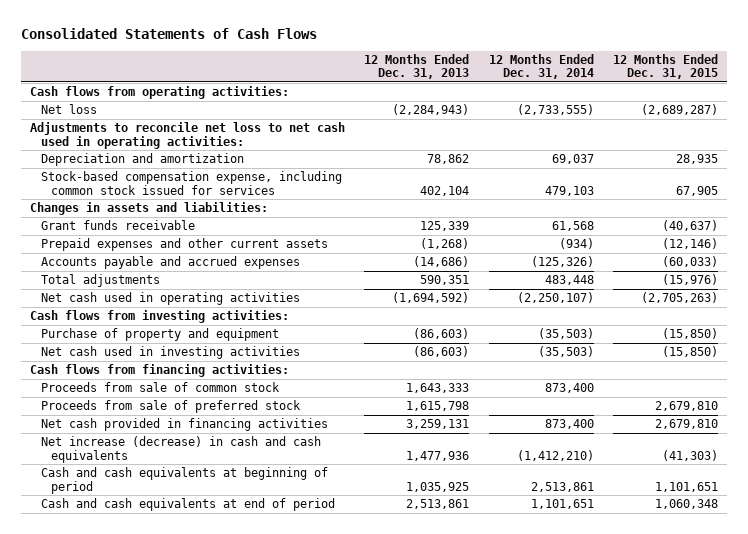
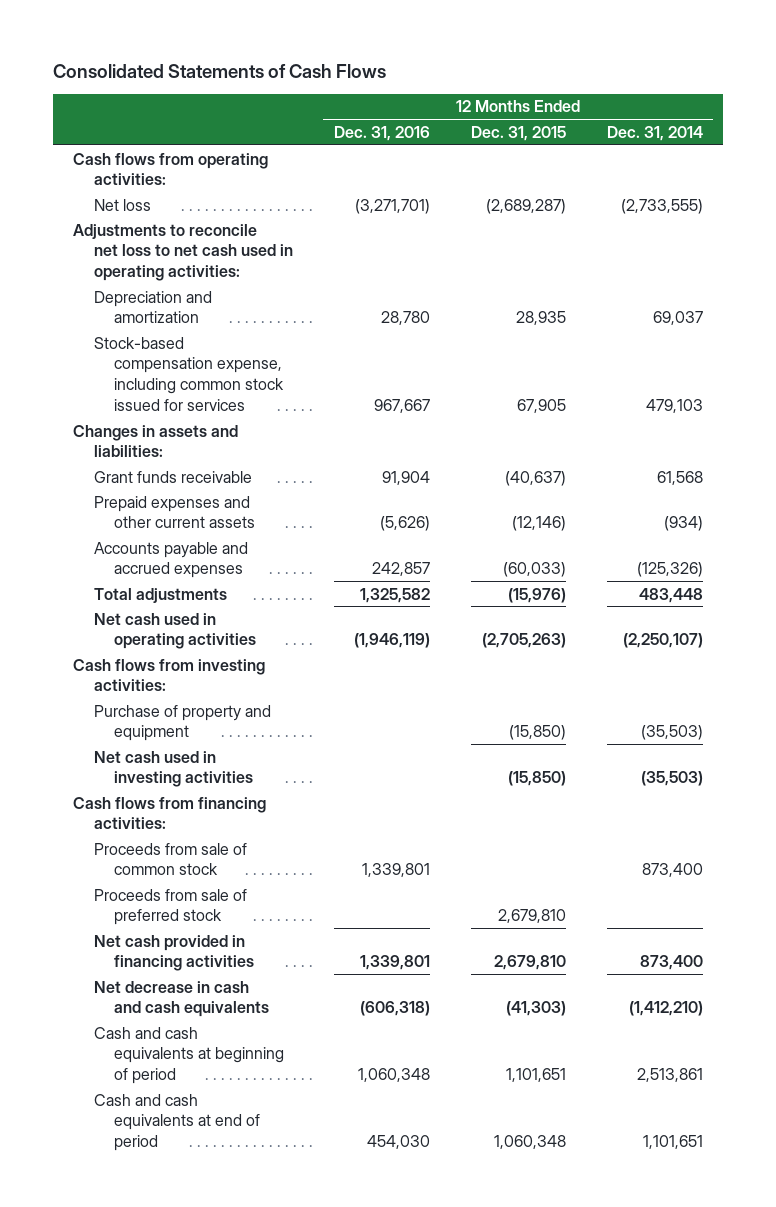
- | 12 Months Ended Dec. 31, 2013 | 12 Months Ended Dec. 31, 2014 | 12 Months Ended Dec. 31, 2015
+ | 12 Months Ended Dec. 31, 2016 | 12 Months Ended Dec. 31, 2015 | 12 Months Ended Dec. 31, 2014
- Net increase (decrease) in cash and cash equivalents | 1,477,936 | (1,412,210) | (41,303)
+ Net decrease in cash and cash equivalents | (606,318) | (41,303) | (1,412,210)

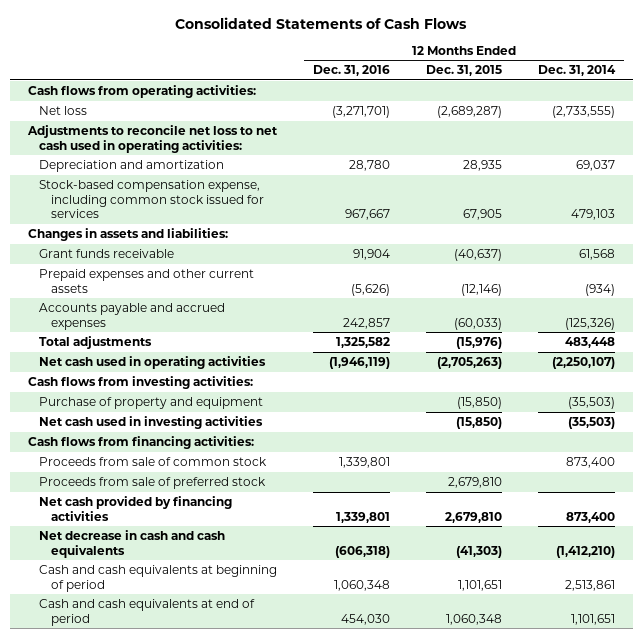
- Net cash provided in financing activities | 1,339,801 | 2,679,810 | 873,400
+ Net cash provided by financing activities | 1,339,801 | 2,679,810 | 873,400

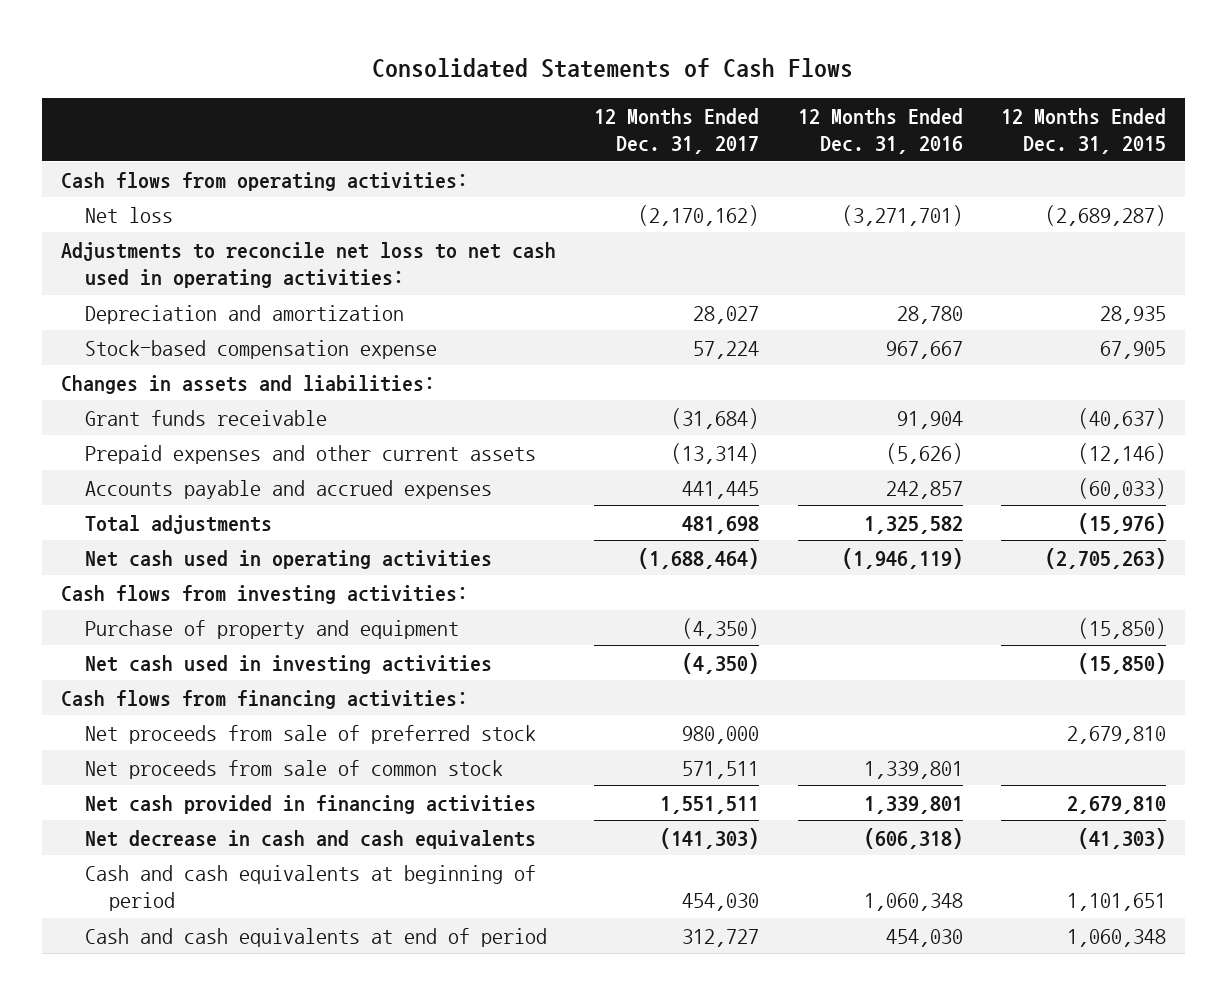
- | 12 Months Ended Dec. 31, 2016 | 12 Months Ended Dec. 31, 2015 | 12 Months Ended Dec. 31, 2014
+ | 12 Months Ended Dec. 31, 2017 | 12 Months Ended Dec. 31, 2016 | 12 Months Ended Dec. 31, 2015
- Stock-based compensation expense, including common stock issued for services | 967,667 | 67,905 | 479,103
+ Stock-based compensation expense | 57,224 | 967,667 | 67,905
- Proceeds from sale of common stock | 1,339,801 | | 873,400
- Proceeds from sale of preferred stock | | 2,679,810 |
- Net cash provided by financing activities | 1,339,801 | 2,679,810 | 873,400
+ Net proceeds from sale of preferred stock | 980,000 | | 2,679,810
+ Net proceeds from sale of common stock | 571,511 | 1,339,801 |
+ Net cash provided in financing activities | 1,551,511 | 1,339,801 | 2,679,810

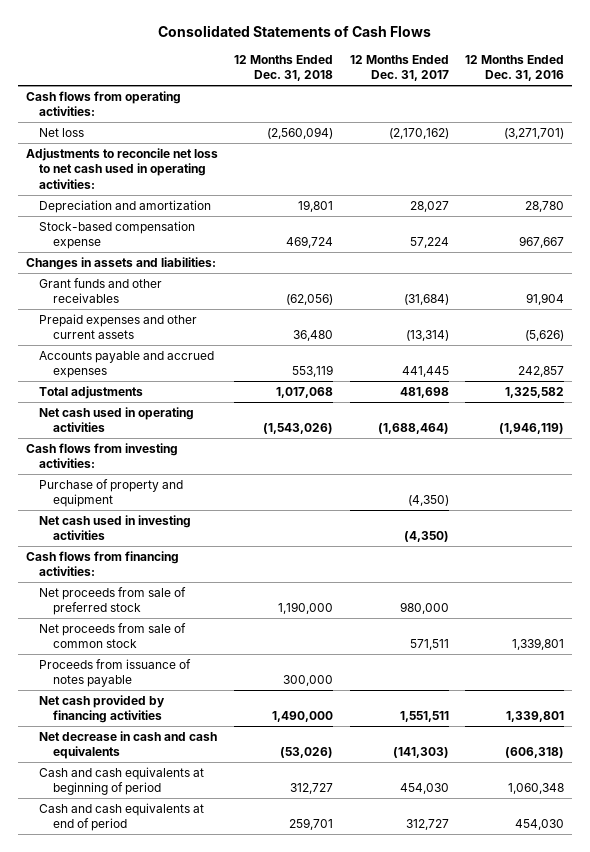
- | 12 Months Ended Dec. 31, 2017 | 12 Months Ended Dec. 31, 2016 | 12 Months Ended Dec. 31, 2015
+ | 12 Months Ended Dec. 31, 2018 | 12 Months Ended Dec. 31, 2017 | 12 Months Ended Dec. 31, 2016
- Grant funds receivable | (31,684) | 91,904 | (40,637)
+ Grant funds and other receivables | (62,056) | (31,684) | 91,904
- Net cash provided in financing activities | 1,551,511 | 1,339,801 | 2,679,810
+ Proceeds from issuance of notes payable | 300,000 | |
+ Net cash provided by financing activities | 1,490,000 | 1,551,511 | 1,339,801

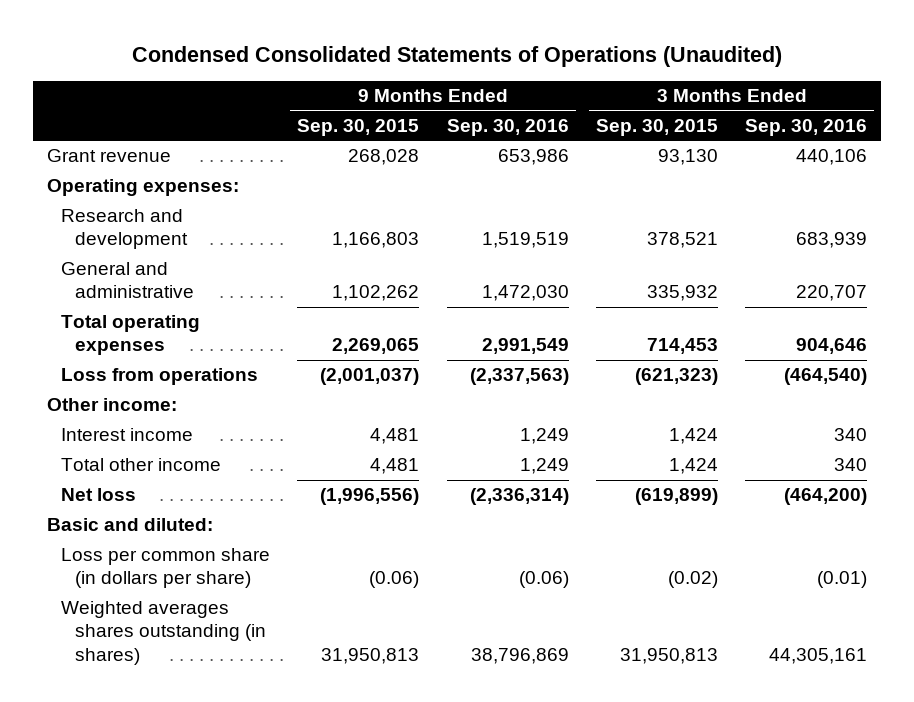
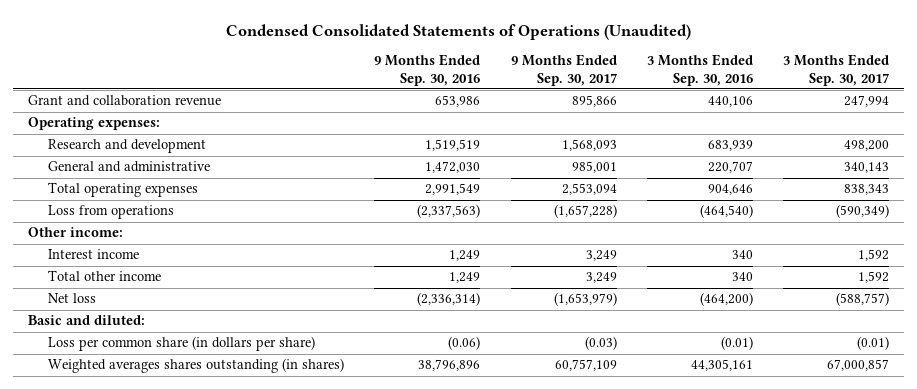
- | 9 Months Ended Sep. 30, 2015 | 9 Months Ended Sep. 30, 2016 | 3 Months Ended Sep. 30, 2015 | 3 Months Ended Sep. 30, 2016
+ | 9 Months Ended Sep. 30, 2016 | 9 Months Ended Sep. 30, 2017 | 3 Months Ended Sep. 30, 2016 | 3 Months Ended Sep. 30, 2017
- Grant revenue | 268,028 | 653,986 | 93,130 | 440,106
+ Grant and collaboration revenue | 653,986 | 895,866 | 440,106 | 247,994
- Weighted averages shares outstanding (in shares) | 31,950,813 | 38,796,869 | 31,950,813 | 44,305,161
+ Weighted averages shares outstanding (in shares) | 38,796,896 | 60,757,109 | 44,305,161 | 67,000,857

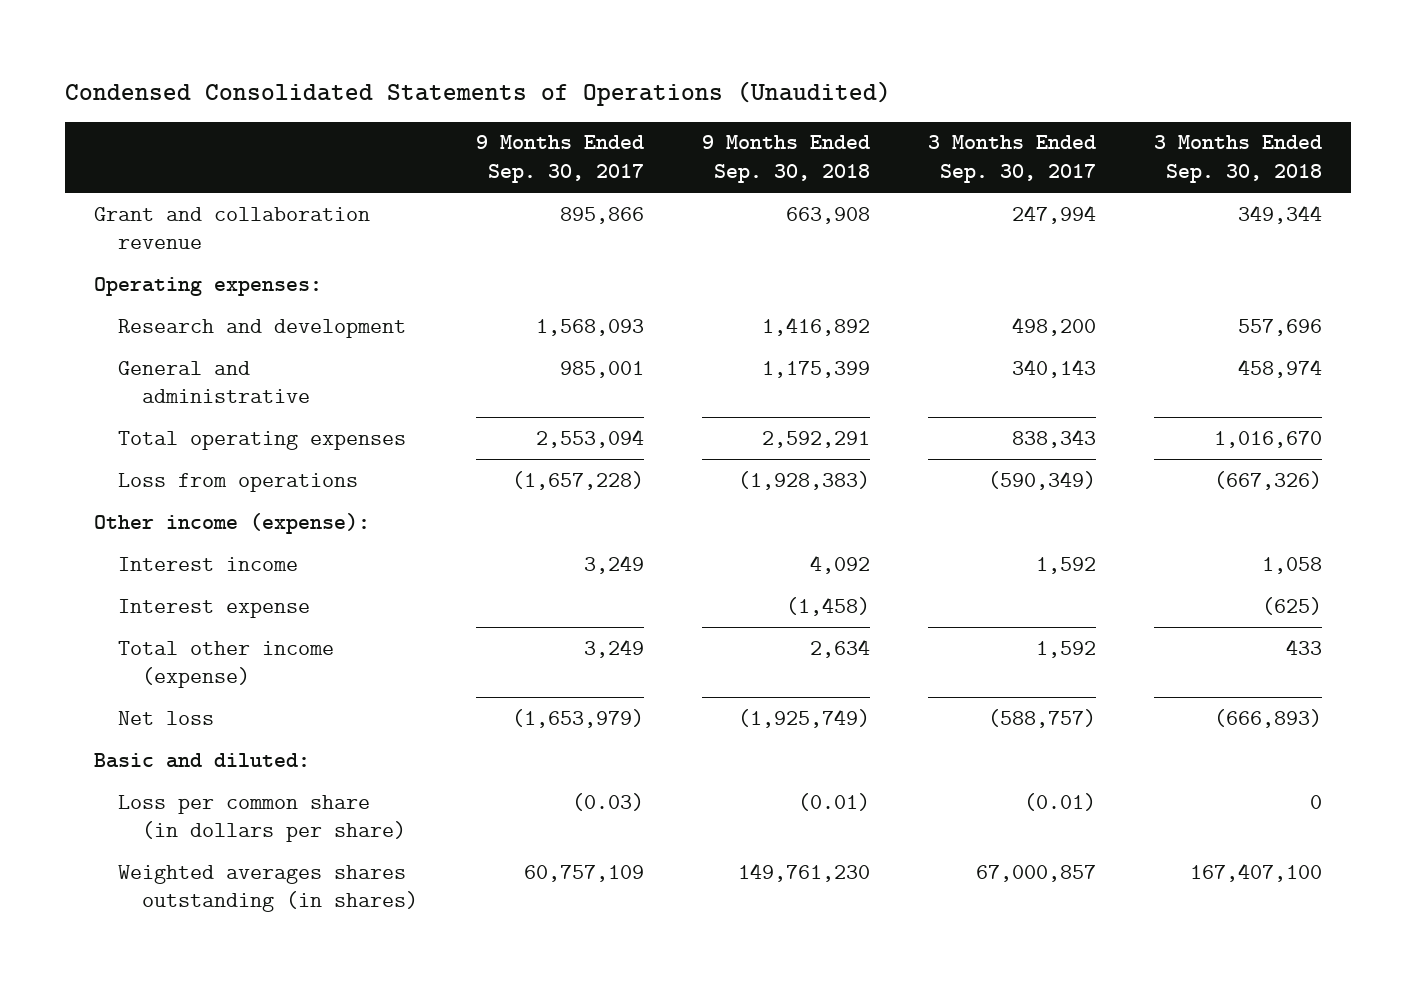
- | 9 Months Ended Sep. 30, 2016 | 9 Months Ended Sep. 30, 2017 | 3 Months Ended Sep. 30, 2016 | 3 Months Ended Sep. 30, 2017
+ | 9 Months Ended Sep. 30, 2017 | 9 Months Ended Sep. 30, 2018 | 3 Months Ended Sep. 30, 2017 | 3 Months Ended Sep. 30, 2018
- Other income:
+ Other income (expense):
- Total other income | 1,249 | 3,249 | 340 | 1,592
+ Interest expense | | (1,458) | | (625)
+ Total other income (expense) | 3,249 | 2,634 | 1,592 | 433

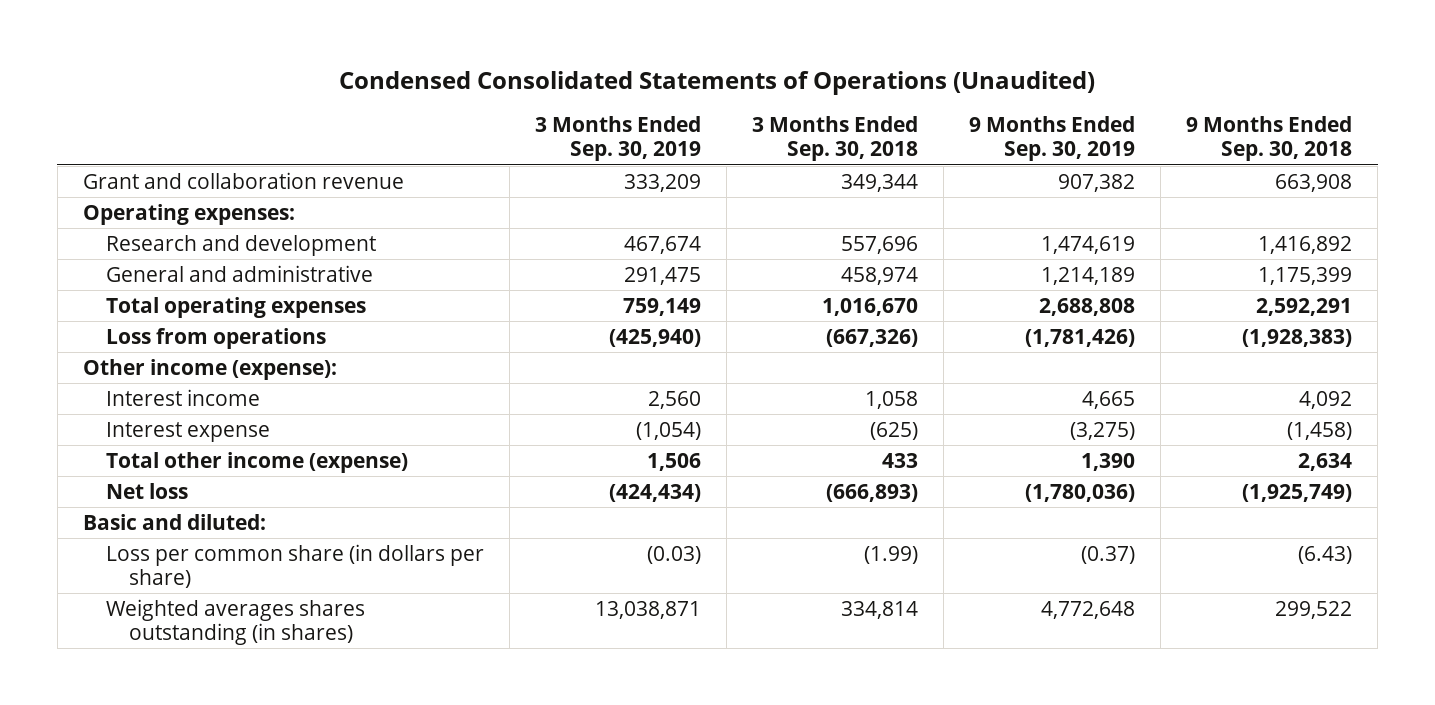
- | 9 Months Ended Sep. 30, 2017 | 9 Months Ended Sep. 30, 2018 | 3 Months Ended Sep. 30, 2017 | 3 Months Ended Sep. 30, 2018
+ | 3 Months Ended Sep. 30, 2019 | 3 Months Ended Sep. 30, 2018 | 9 Months Ended Sep. 30, 2019 | 9 Months Ended Sep. 30, 2018
- Loss per common share (in dollars per share) | (0.03) | (0.01) | (0.01) | 0
- Weighted averages shares outstanding (in shares) | 60,757,109 | 149,761,230 | 67,000,857 | 167,407,100
+ Loss per common share (in dollars per share) | (0.03) | (1.99) | (0.37) | (6.43)
+ Weighted averages shares outstanding (in shares) | 13,038,871 | 334,814 | 4,772,648 | 299,522

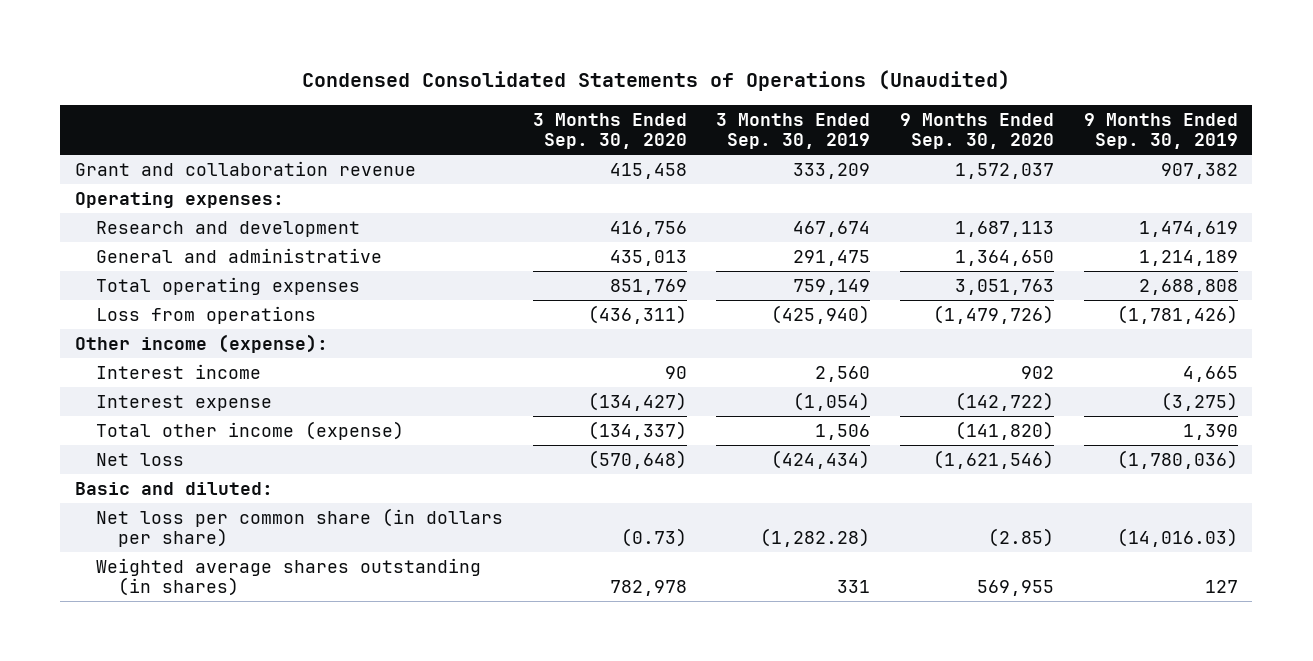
- | 3 Months Ended Sep. 30, 2019 | 3 Months Ended Sep. 30, 2018 | 9 Months Ended Sep. 30, 2019 | 9 Months Ended Sep. 30, 2018
+ | 3 Months Ended Sep. 30, 2020 | 3 Months Ended Sep. 30, 2019 | 9 Months Ended Sep. 30, 2020 | 9 Months Ended Sep. 30, 2019
- Loss per common share (in dollars per share) | (0.03) | (1.99) | (0.37) | (6.43)
- Weighted averages shares outstanding (in shares) | 13,038,871 | 334,814 | 4,772,648 | 299,522
+ Net loss per common share (in dollars per share) | (0.73) | (1,282.28) | (2.85) | (14,016.03)
+ Weighted average shares outstanding (in shares) | 782,978 | 331 | 569,955 | 127

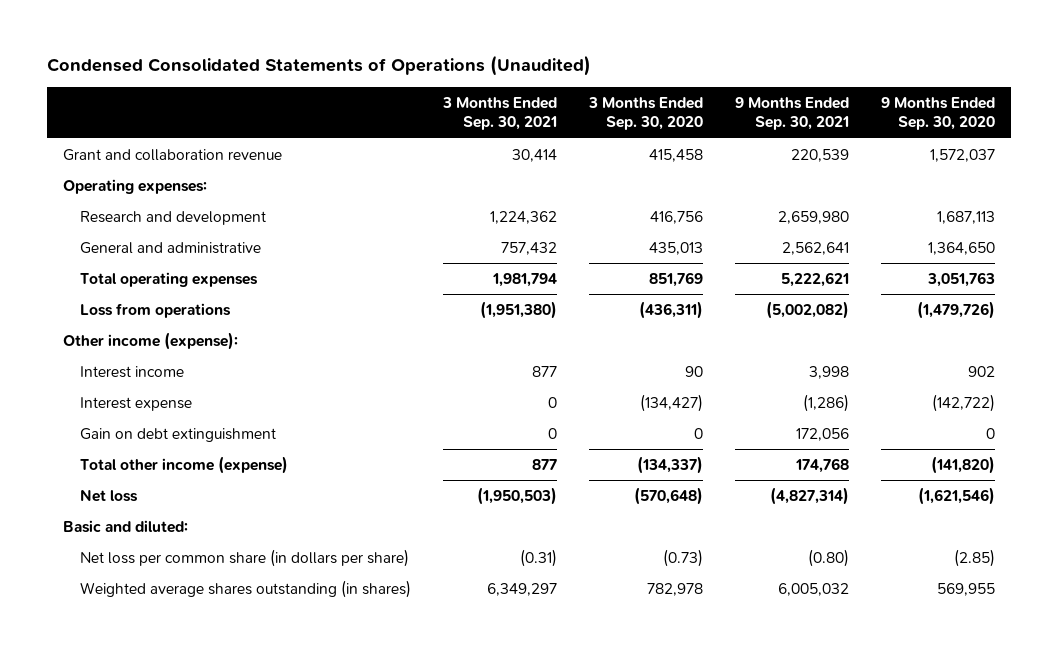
- | 3 Months Ended Sep. 30, 2020 | 3 Months Ended Sep. 30, 2019 | 9 Months Ended Sep. 30, 2020 | 9 Months Ended Sep. 30, 2019
+ | 3 Months Ended Sep. 30, 2021 | 3 Months Ended Sep. 30, 2020 | 9 Months Ended Sep. 30, 2021 | 9 Months Ended Sep. 30, 2020
+ Gain on debt extinguishment | 0 | 0 | 172,056 | 0

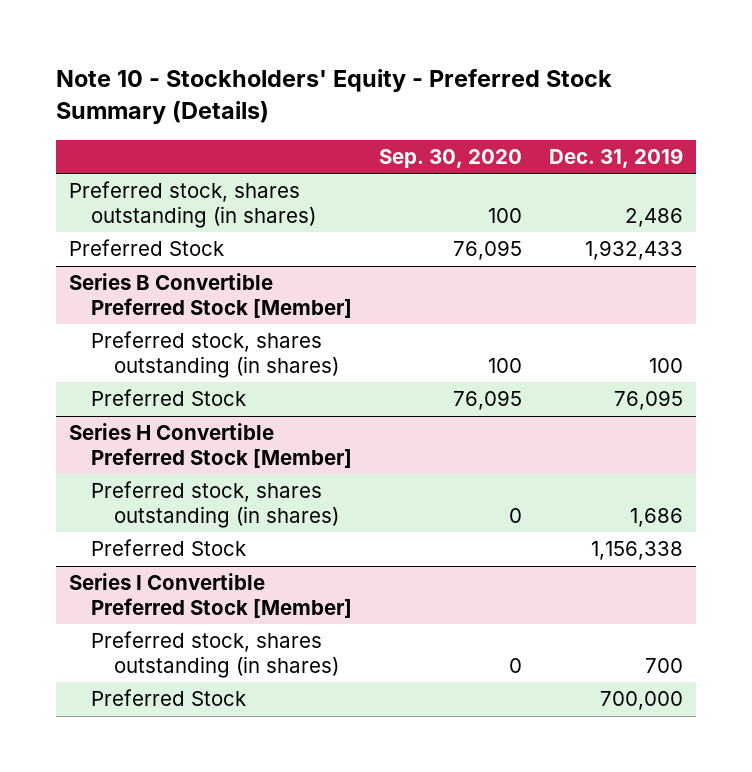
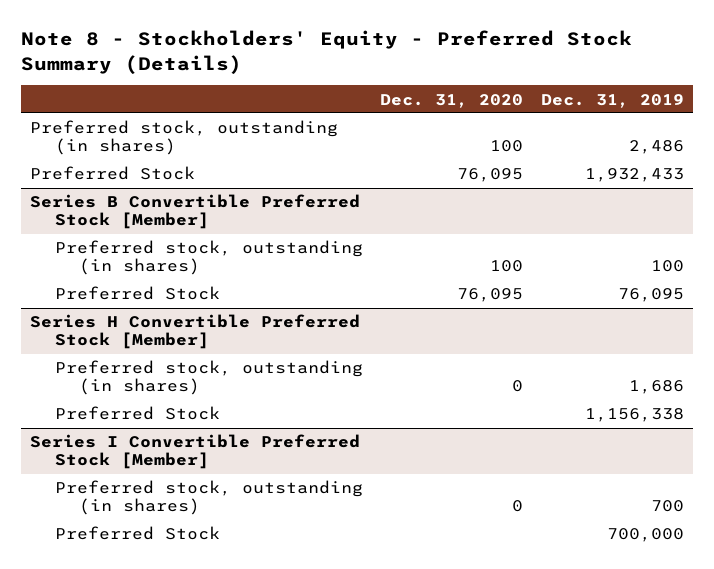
- Note 10 - Stockholders' Equity - Preferred Stock Summary (Details)
+ Note 8 - Stockholders' Equity - Preferred Stock Summary (Details)
- | Sep. 30, 2020 | Dec. 31, 2019
+ | Dec. 31, 2020 | Dec. 31, 2019
- Preferred stock, shares outstanding (in shares) | 100 | 2,486
+ Preferred stock, outstanding (in shares) | 100 | 2,486
@ Series B Convertible Preferred Stock [Member]
- Preferred stock, shares outstanding (in shares) | 100 | 100
+ Preferred stock, outstanding (in shares) | 100 | 100
@ Series H Convertible Preferred Stock [Member]
- Preferred stock, shares outstanding (in shares) | 0 | 1,686
+ Preferred stock, outstanding (in shares) | 0 | 1,686
@ Series I Convertible Preferred Stock [Member]
- Preferred stock, shares outstanding (in shares) | 0 | 700
+ Preferred stock, outstanding (in shares) | 0 | 700

